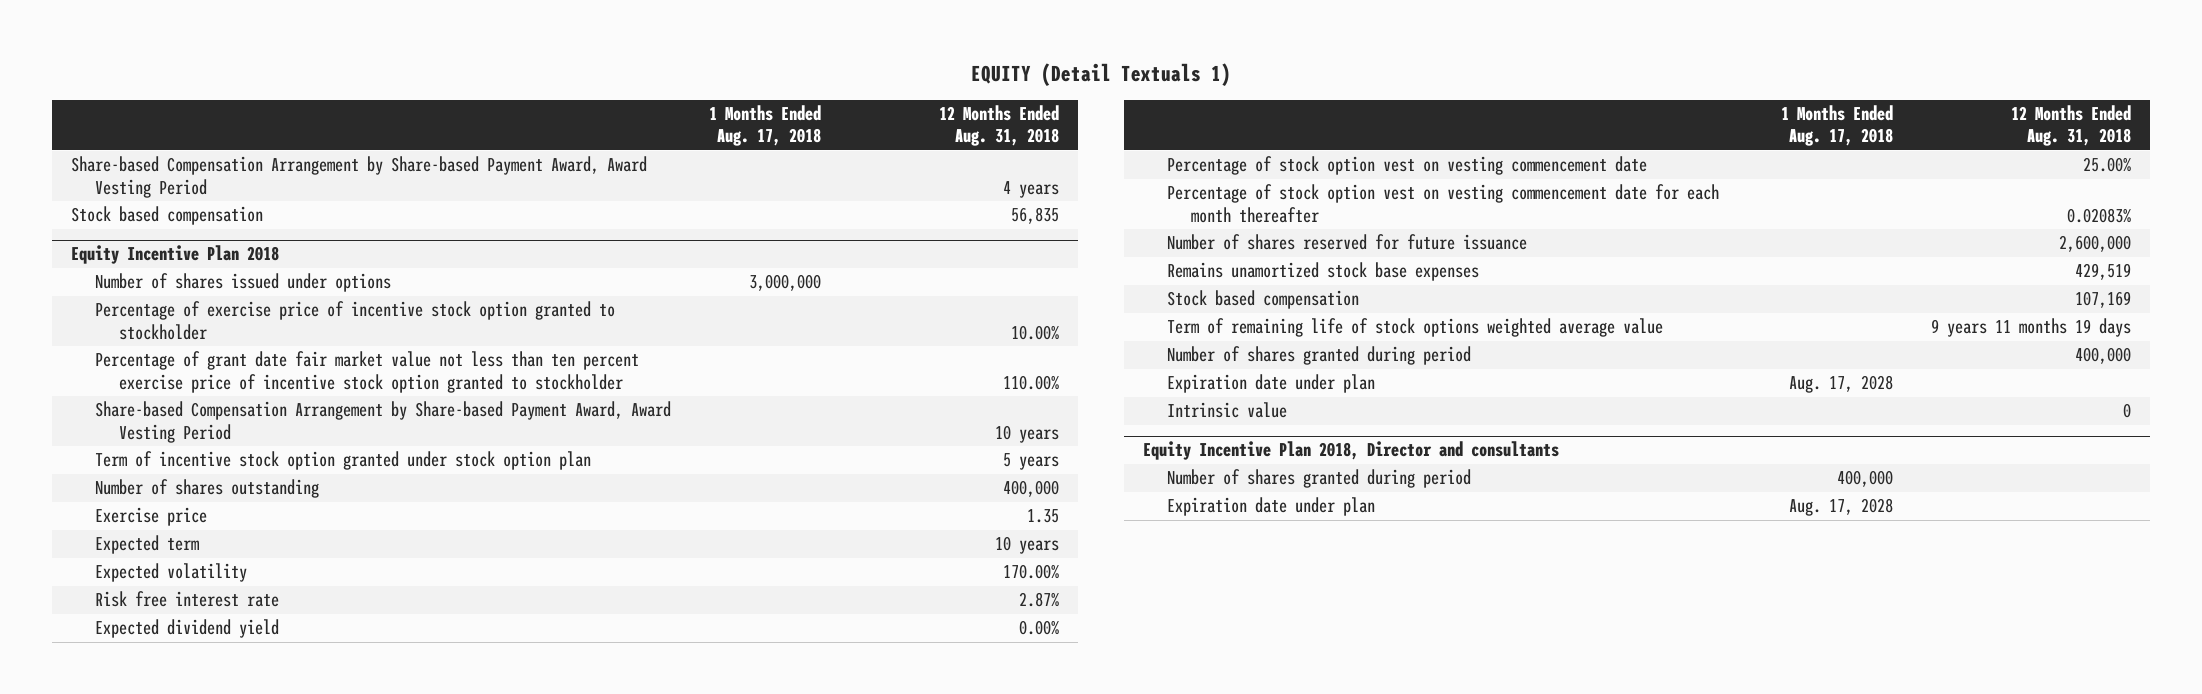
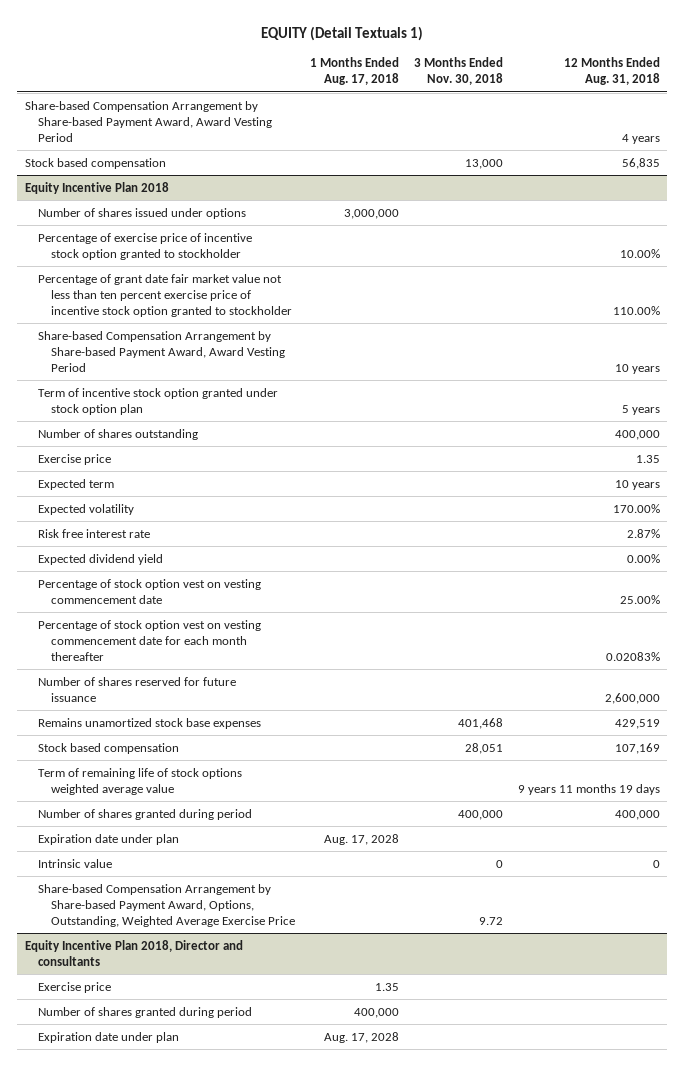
- | 1 Months Ended Aug. 17, 2018 | 12 Months Ended Aug. 31, 2018
+ | 1 Months Ended Aug. 17, 2018 | 3 Months Ended Nov. 30, 2018 | 12 Months Ended Aug. 31, 2018
@ Equity Incentive Plan 2018
+ Share-based Compensation Arrangement by Share-based Payment Award, Options, Outstanding, Weighted Average Exercise Price | | 9.72 |
@ Equity Incentive Plan 2018, Director and consultants
+ Exercise price | 1.35 | |

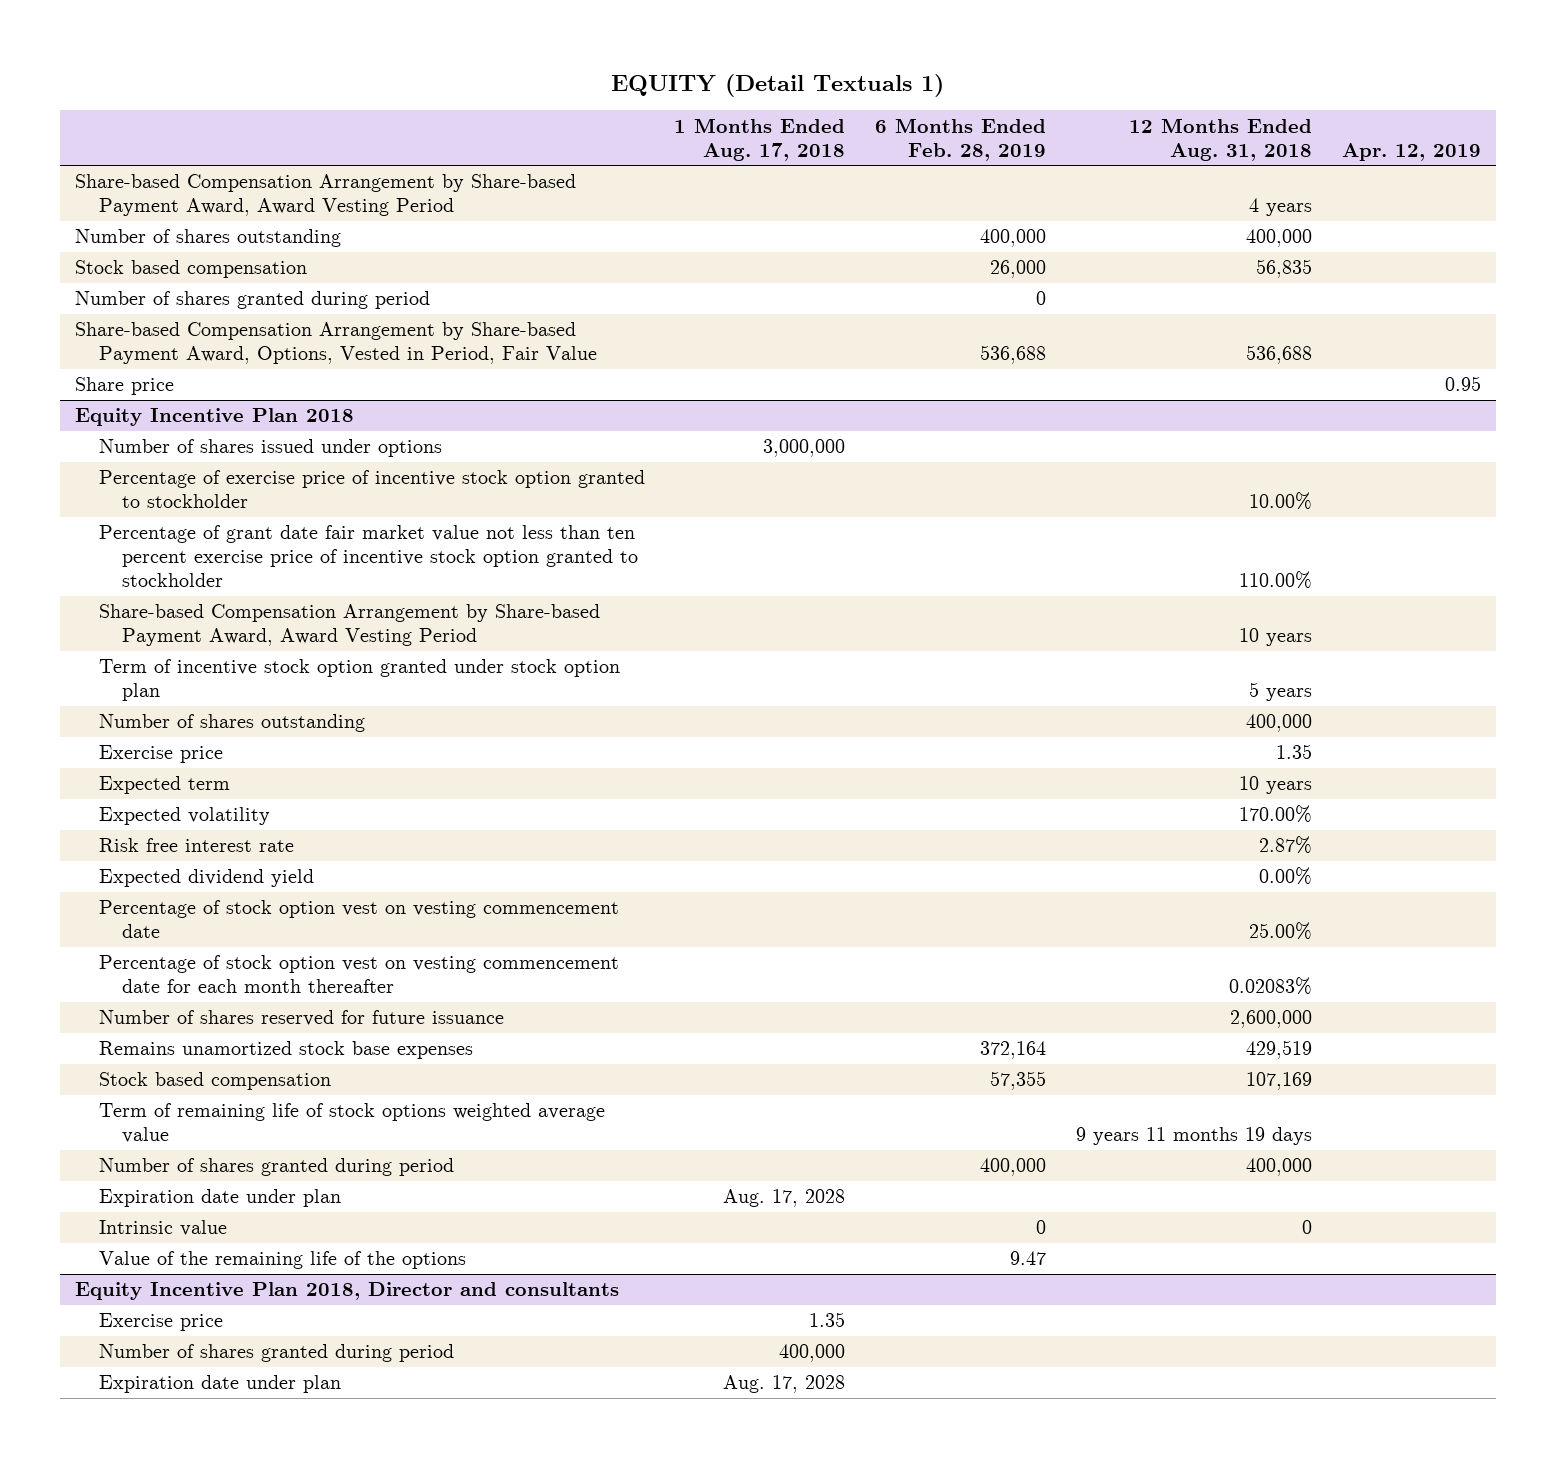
- | 1 Months Ended Aug. 17, 2018 | 3 Months Ended Nov. 30, 2018 | 12 Months Ended Aug. 31, 2018
+ | 1 Months Ended Aug. 17, 2018 | 6 Months Ended Feb. 28, 2019 | 12 Months Ended Aug. 31, 2018 | Apr. 12, 2019
+ Number of shares outstanding | | 400,000 | 400,000 |
+ Number of shares granted during period | | 0 | |
+ Share-based Compensation Arrangement by Share-based Payment Award, Options, Vested in Period, Fair Value | | 536,688 | 536,688 |
+ Share price | | | | 0.95
@ Equity Incentive Plan 2018
- Share-based Compensation Arrangement by Share-based Payment Award, Options, Outstanding, Weighted Average Exercise Price | | 9.72 |
+ Value of the remaining life of the options | | 9.47 | |

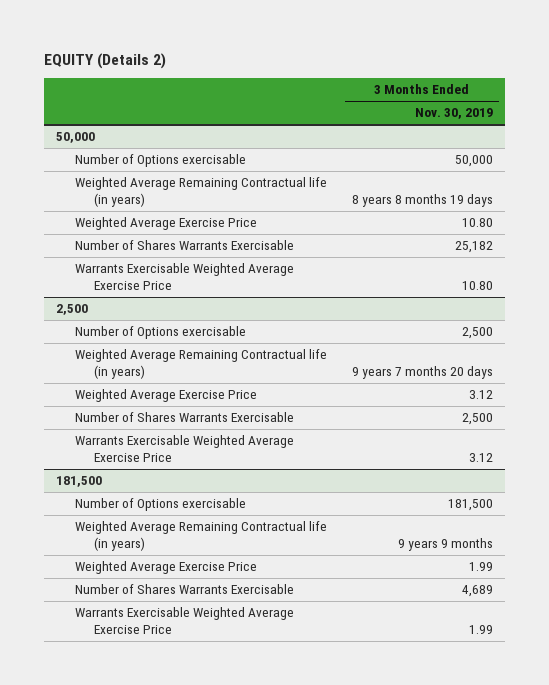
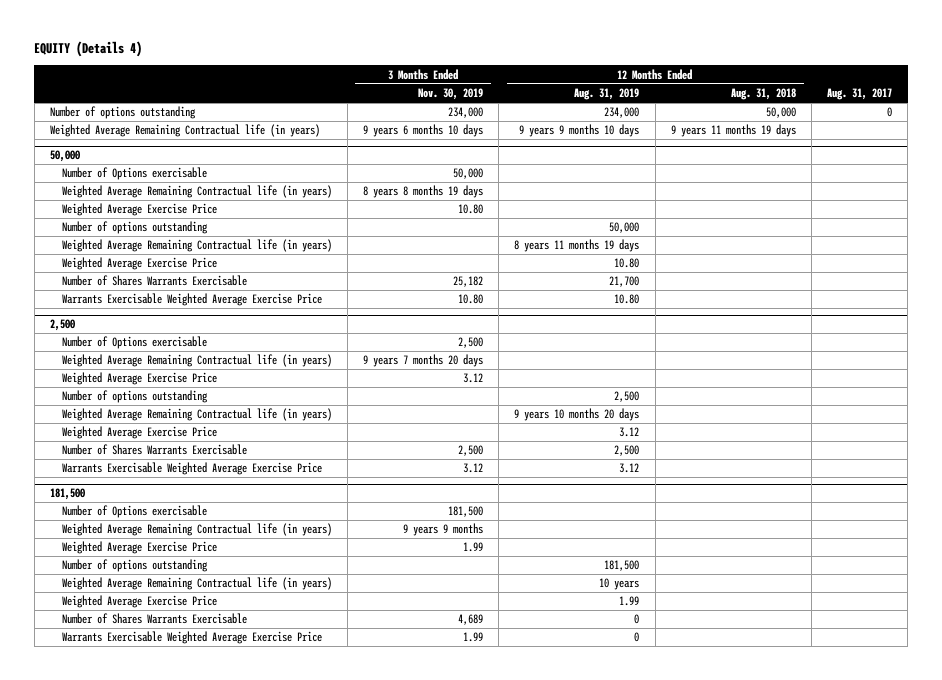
- EQUITY (Details 2)
+ EQUITY (Details 4)
- | 3 Months Ended Nov. 30, 2019
+ | 3 Months Ended Nov. 30, 2019 | 12 Months Ended Aug. 31, 2019 | 12 Months Ended Aug. 31, 2018 | Aug. 31, 2017
+ Number of options outstanding | 234,000 | 234,000 | 50,000 | 0
+ Weighted Average Remaining Contractual life (in years) | 9 years 6 months 10 days | 9 years 9 months 10 days | 9 years 11 months 19 days |
@ 50,000
+ Number of options outstanding | | 50,000 | |
+ Weighted Average Remaining Contractual life (in years) | | 8 years 11 months 19 days | |
+ Weighted Average Exercise Price | | 10.80 | |
@ 2,500
+ Number of options outstanding | | 2,500 | |
+ Weighted Average Remaining Contractual life (in years) | | 9 years 10 months 20 days | |
+ Weighted Average Exercise Price | | 3.12 | |
@ 181,500
+ Number of options outstanding | | 181,500 | |
+ Weighted Average Remaining Contractual life (in years) | | 10 years | |
+ Weighted Average Exercise Price | | 1.99 | |

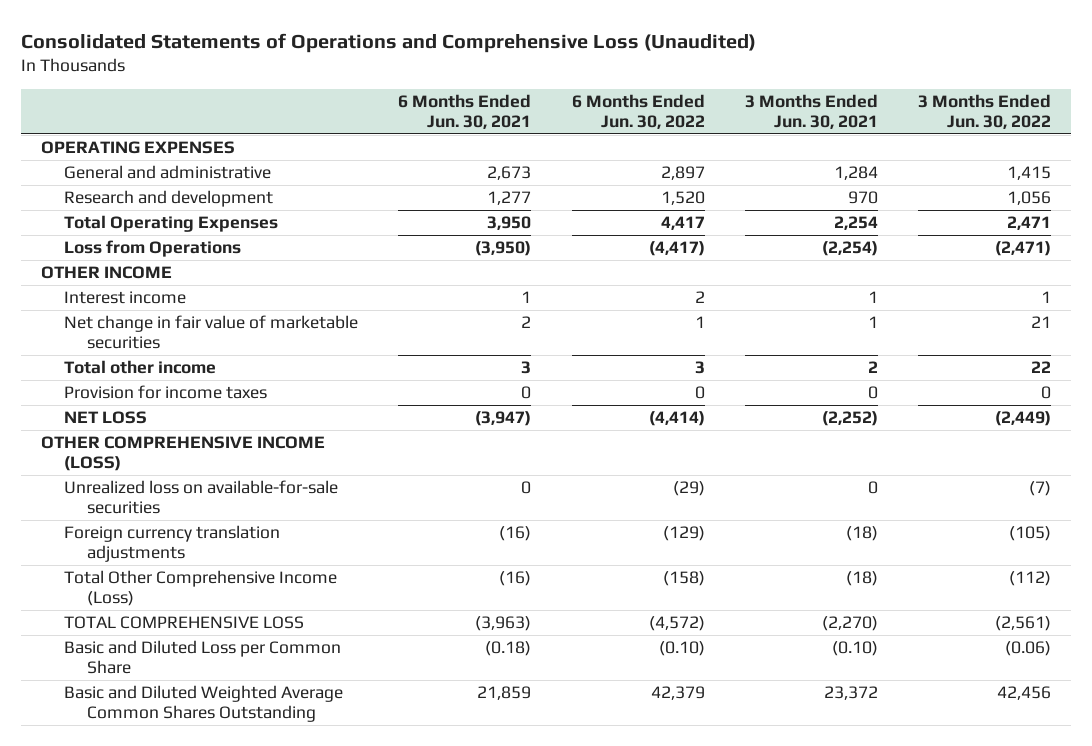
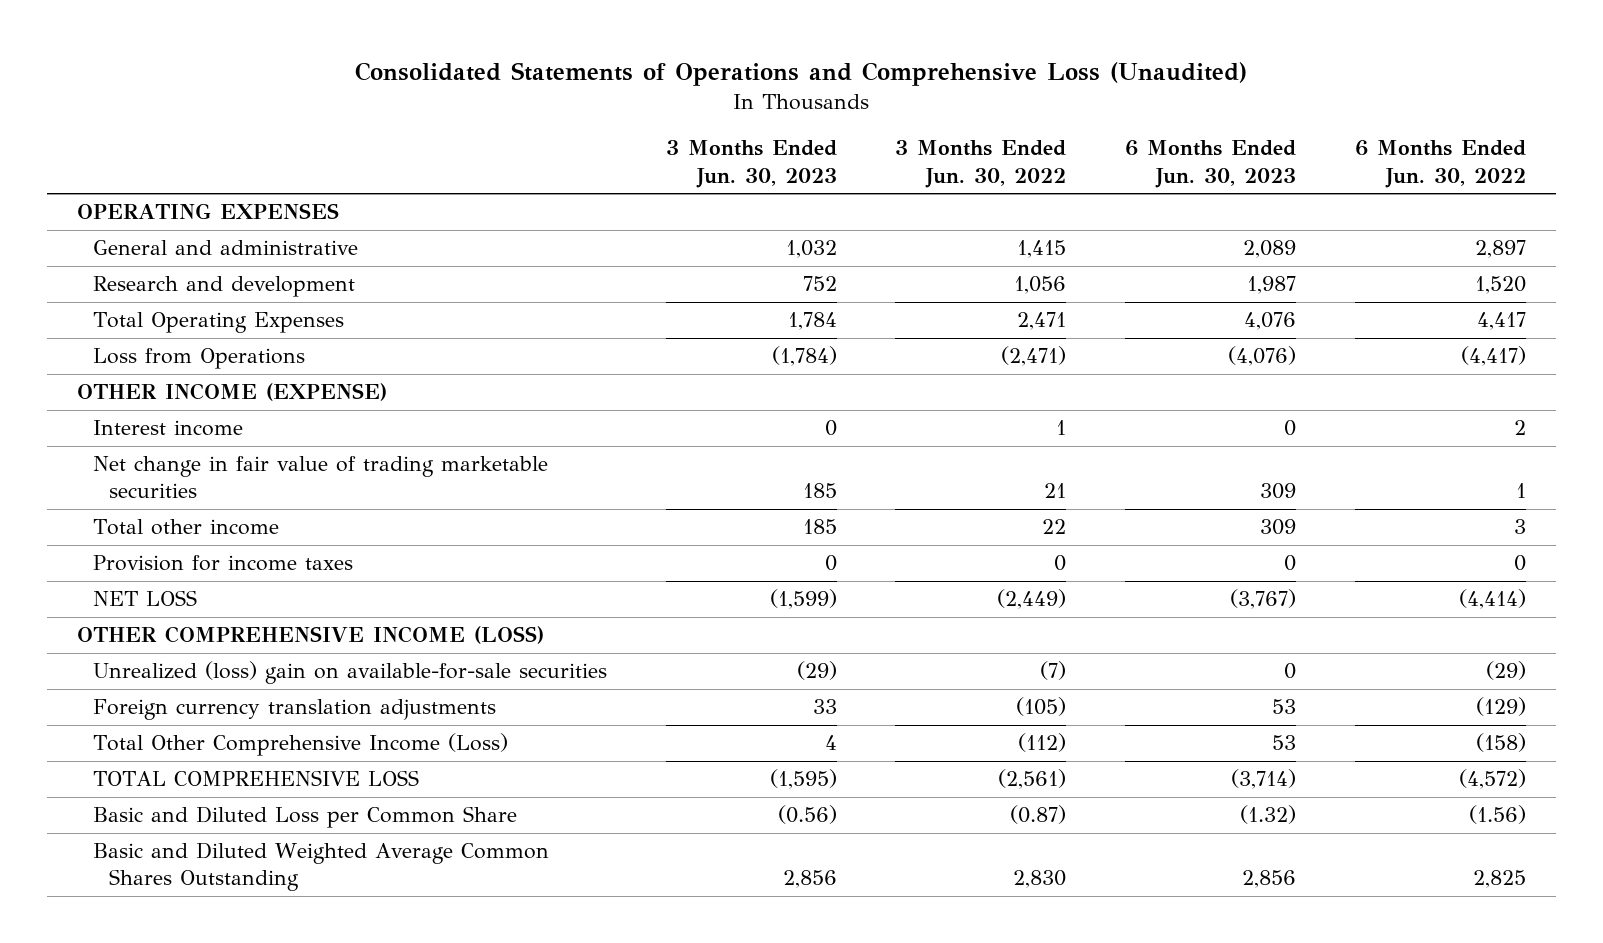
- | 6 Months Ended Jun. 30, 2021 | 6 Months Ended Jun. 30, 2022 | 3 Months Ended Jun. 30, 2021 | 3 Months Ended Jun. 30, 2022
+ | 3 Months Ended Jun. 30, 2023 | 3 Months Ended Jun. 30, 2022 | 6 Months Ended Jun. 30, 2023 | 6 Months Ended Jun. 30, 2022
- OTHER INCOME
+ OTHER INCOME (EXPENSE)
- Net change in fair value of marketable securities | 2 | 1 | 1 | 21
+ Net change in fair value of trading marketable securities | 185 | 21 | 309 | 1
- Unrealized loss on available-for-sale securities | 0 | (29) | 0 | (7)
+ Unrealized (loss) gain on available-for-sale securities | (29) | (7) | 0 | (29)
- Basic and Diluted Loss per Common Share | (0.18) | (0.10) | (0.10) | (0.06)
- Basic and Diluted Weighted Average Common Shares Outstanding | 21,859 | 42,379 | 23,372 | 42,456
+ Basic and Diluted Loss per Common Share | (0.56) | (0.87) | (1.32) | (1.56)
+ Basic and Diluted Weighted Average Common Shares Outstanding | 2,856 | 2,830 | 2,856 | 2,825

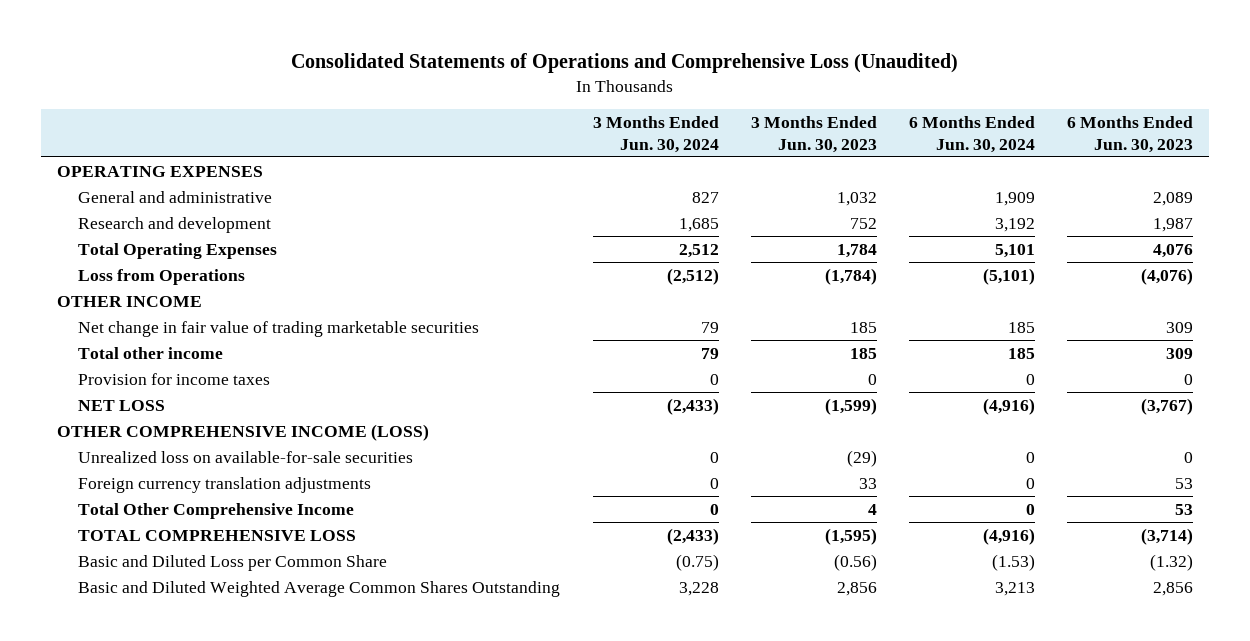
- | 3 Months Ended Jun. 30, 2023 | 3 Months Ended Jun. 30, 2022 | 6 Months Ended Jun. 30, 2023 | 6 Months Ended Jun. 30, 2022
+ | 3 Months Ended Jun. 30, 2024 | 3 Months Ended Jun. 30, 2023 | 6 Months Ended Jun. 30, 2024 | 6 Months Ended Jun. 30, 2023
- OTHER INCOME (EXPENSE)
- Interest income | 0 | 1 | 0 | 2
+ OTHER INCOME
- Unrealized (loss) gain on available-for-sale securities | (29) | (7) | 0 | (29)
+ Unrealized loss on available-for-sale securities | 0 | (29) | 0 | 0
- Total Other Comprehensive Income (Loss) | 4 | (112) | 53 | (158)
+ Total Other Comprehensive Income | 0 | 4 | 0 | 53

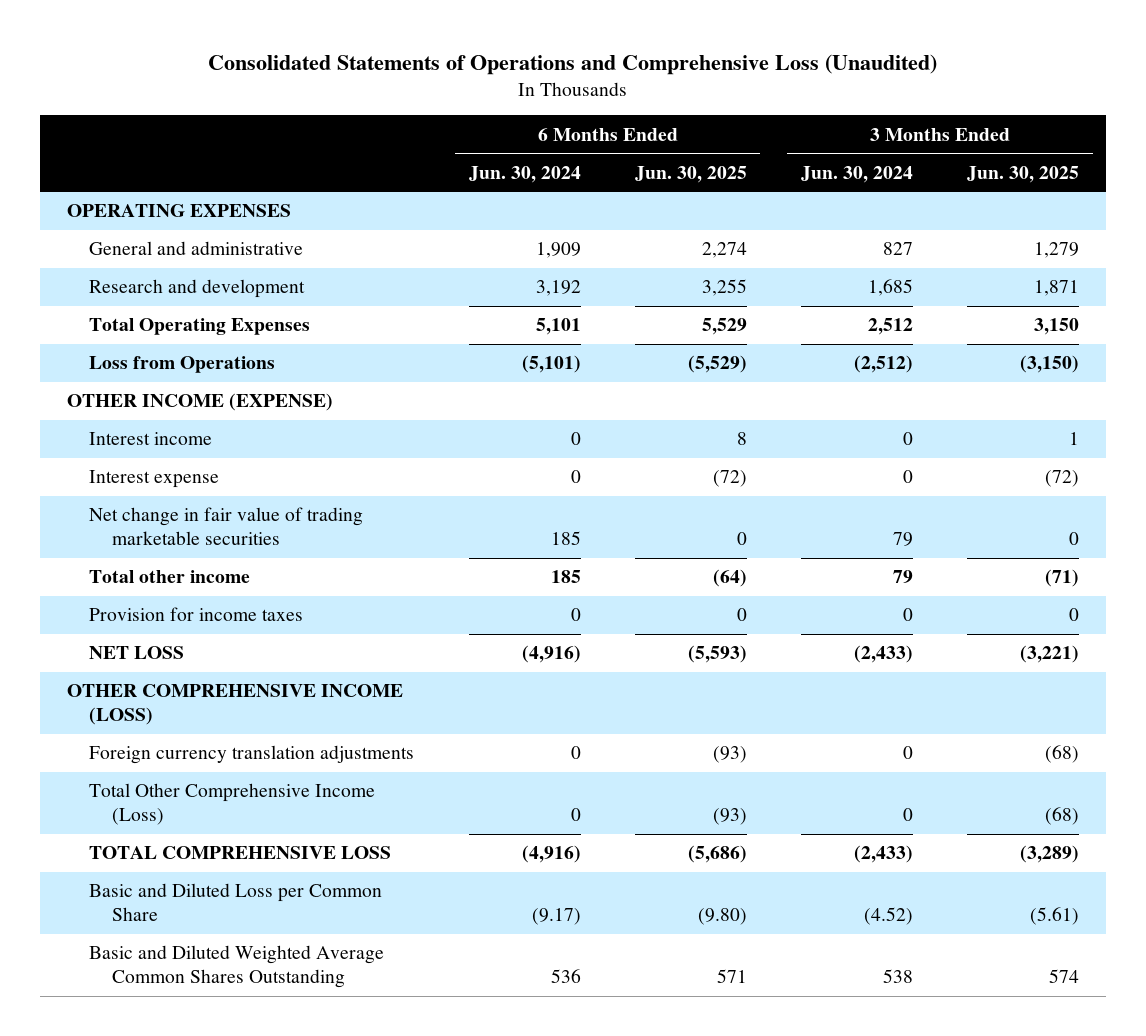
- | 3 Months Ended Jun. 30, 2024 | 3 Months Ended Jun. 30, 2023 | 6 Months Ended Jun. 30, 2024 | 6 Months Ended Jun. 30, 2023
+ | 6 Months Ended Jun. 30, 2024 | 6 Months Ended Jun. 30, 2025 | 3 Months Ended Jun. 30, 2024 | 3 Months Ended Jun. 30, 2025
- OTHER INCOME
+ OTHER INCOME (EXPENSE)
+ Interest income | 0 | 8 | 0 | 1
+ Interest expense | 0 | (72) | 0 | (72)
- Unrealized loss on available-for-sale securities | 0 | (29) | 0 | 0
- Total Other Comprehensive Income | 0 | 4 | 0 | 53
+ Total Other Comprehensive Income (Loss) | 0 | (93) | 0 | (68)
- Basic and Diluted Loss per Common Share | (0.75) | (0.56) | (1.53) | (1.32)
- Basic and Diluted Weighted Average Common Shares Outstanding | 3,228 | 2,856 | 3,213 | 2,856
+ Basic and Diluted Loss per Common Share | (9.17) | (9.80) | (4.52) | (5.61)
+ Basic and Diluted Weighted Average Common Shares Outstanding | 536 | 571 | 538 | 574

